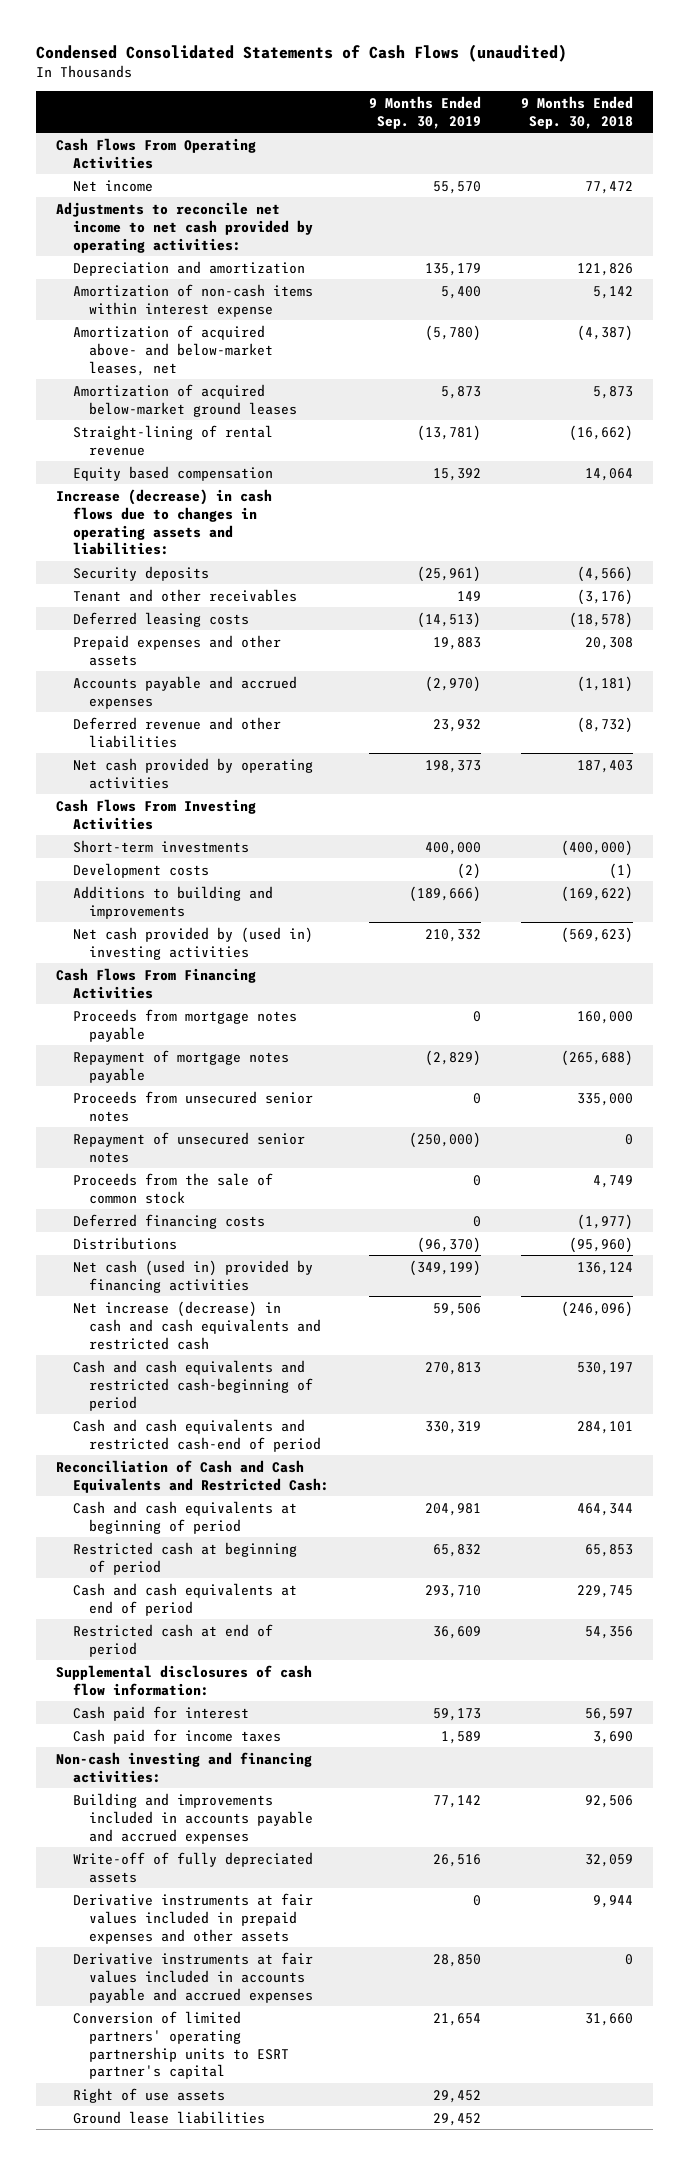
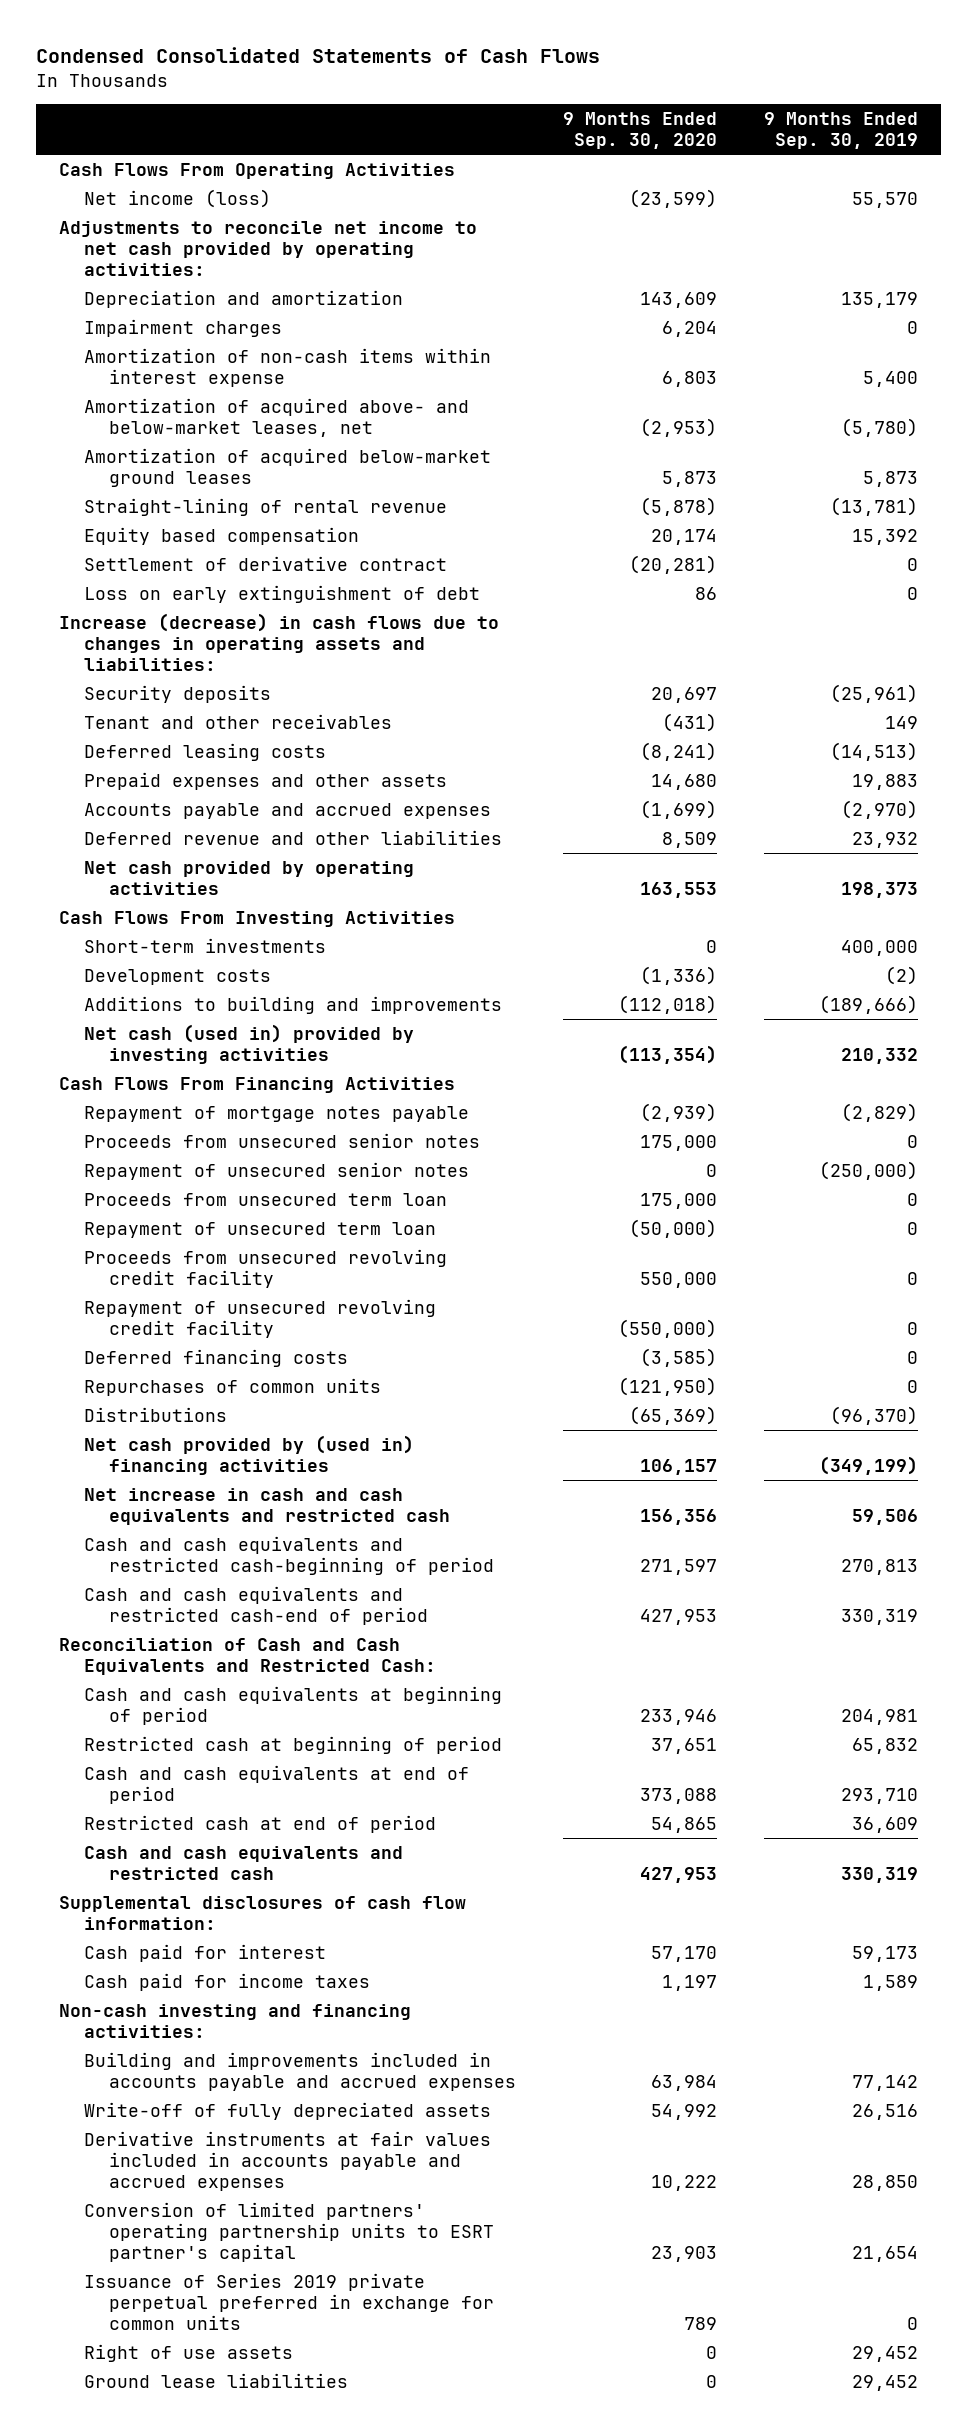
- Condensed Consolidated Statements of Cash Flows (unaudited)
+ Condensed Consolidated Statements of Cash Flows
- | 9 Months Ended Sep. 30, 2019 | 9 Months Ended Sep. 30, 2018
+ | 9 Months Ended Sep. 30, 2020 | 9 Months Ended Sep. 30, 2019
- Net income | 55,570 | 77,472
+ Net income (loss) | (23,599) | 55,570
+ Impairment charges | 6,204 | 0
+ Settlement of derivative contract | (20,281) | 0
+ Loss on early extinguishment of debt | 86 | 0
- Net cash provided by (used in) investing activities | 210,332 | (569,623)
+ Net cash (used in) provided by investing activities | (113,354) | 210,332
- Proceeds from mortgage notes payable | 0 | 160,000
- Proceeds from the sale of common stock | 0 | 4,749
+ Proceeds from unsecured term loan | 175,000 | 0
+ Repayment of unsecured term loan | (50,000) | 0
+ Proceeds from unsecured revolving credit facility | 550,000 | 0
+ Repayment of unsecured revolving credit facility | (550,000) | 0
+ Repurchases of common units | (121,950) | 0
- Net cash (used in) provided by financing activities | (349,199) | 136,124
- Net increase (decrease) in cash and cash equivalents and restricted cash | 59,506 | (246,096)
+ Net cash provided by (used in) financing activities | 106,157 | (349,199)
+ Net increase in cash and cash equivalents and restricted cash | 156,356 | 59,506
+ Cash and cash equivalents and restricted cash | 427,953 | 330,319
- Derivative instruments at fair values included in prepaid expenses and other assets | 0 | 9,944
+ Issuance of Series 2019 private perpetual preferred in exchange for common units | 789 | 0

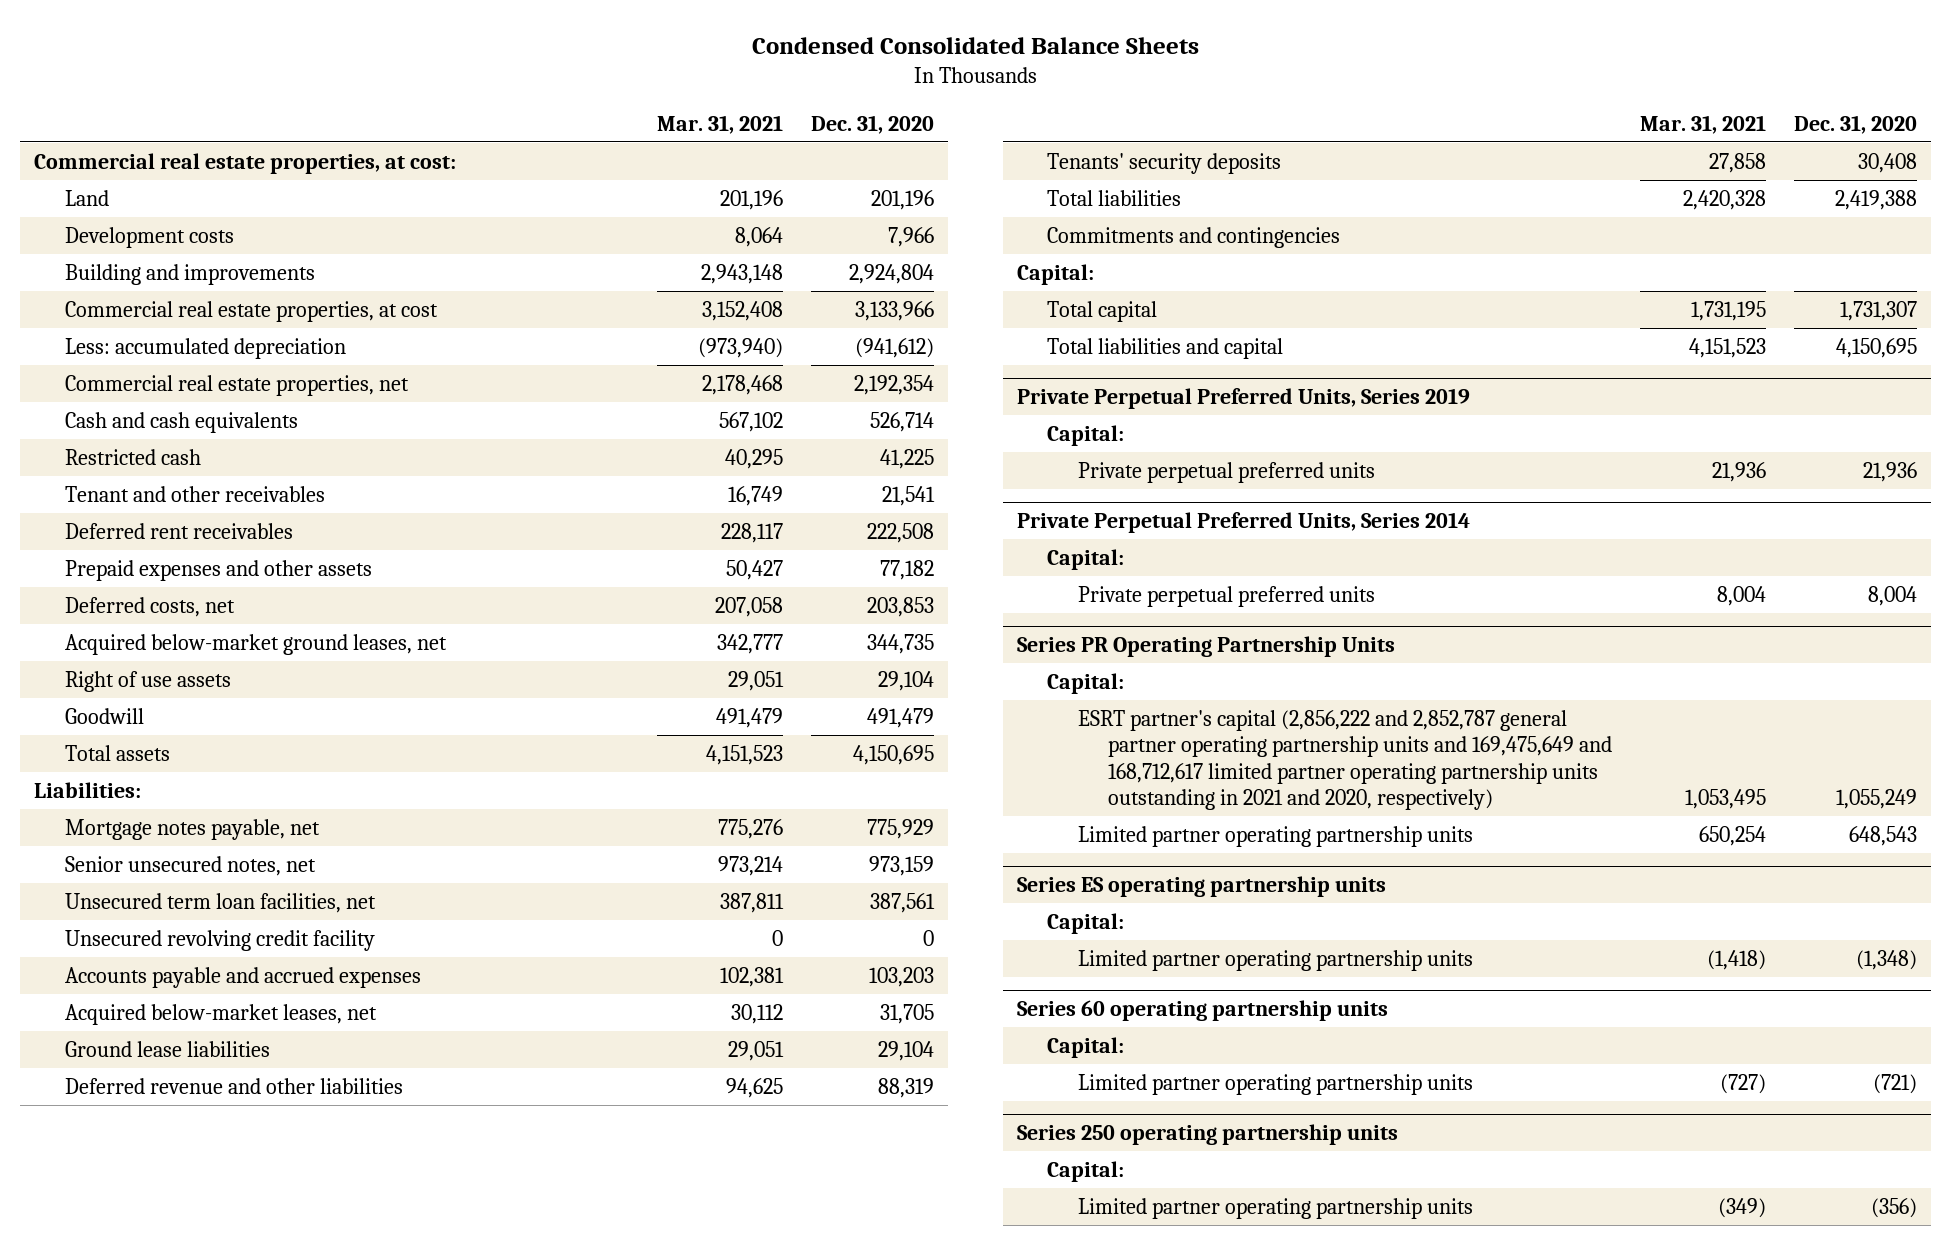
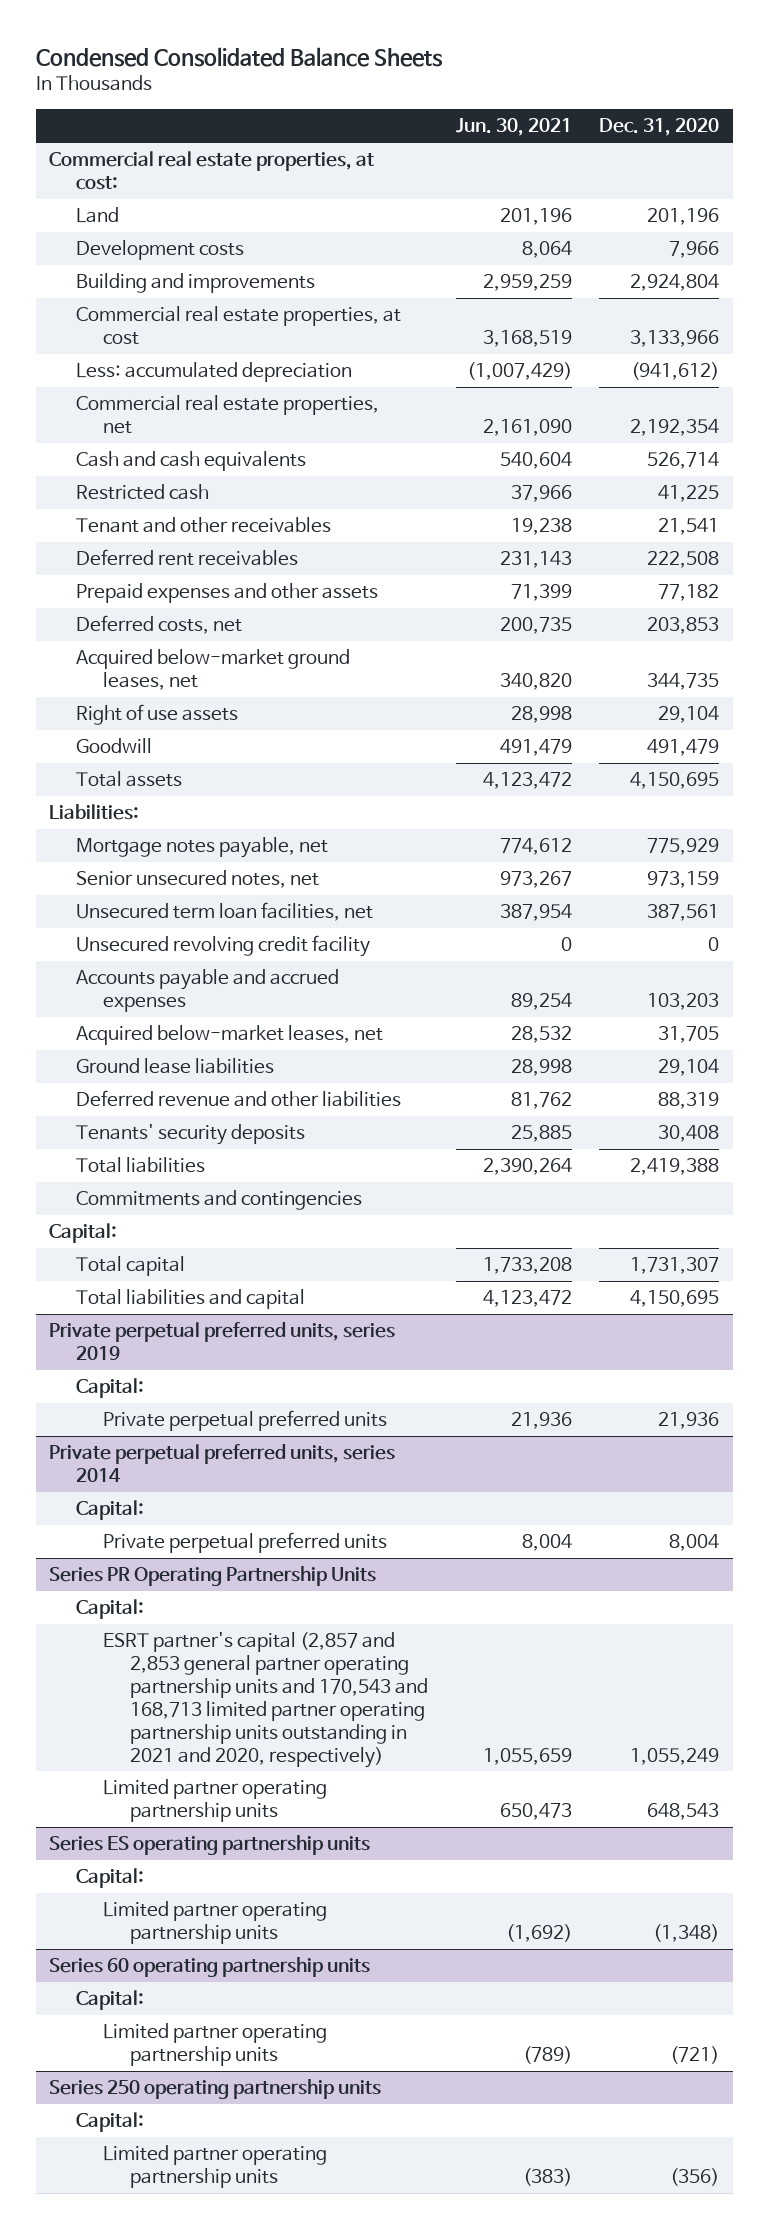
- | Mar. 31, 2021 | Dec. 31, 2020
+ | Jun. 30, 2021 | Dec. 31, 2020
- Private Perpetual Preferred Units, Series 2019
+ Private perpetual preferred units, series 2019
- Private Perpetual Preferred Units, Series 2014
+ Private perpetual preferred units, series 2014
@ Series PR Operating Partnership Units
- ESRT partner's capital (2,856,222 and 2,852,787 general partner operating partnership units and 169,475,649 and 168,712,617 limited partner operating partnership units outstanding in 2021 and 2020, respectively) | 1,053,495 | 1,055,249
+ ESRT partner's capital (2,857 and 2,853 general partner operating partnership units and 170,543 and 168,713 limited partner operating partnership units outstanding in 2021 and 2020, respectively) | 1,055,659 | 1,055,249

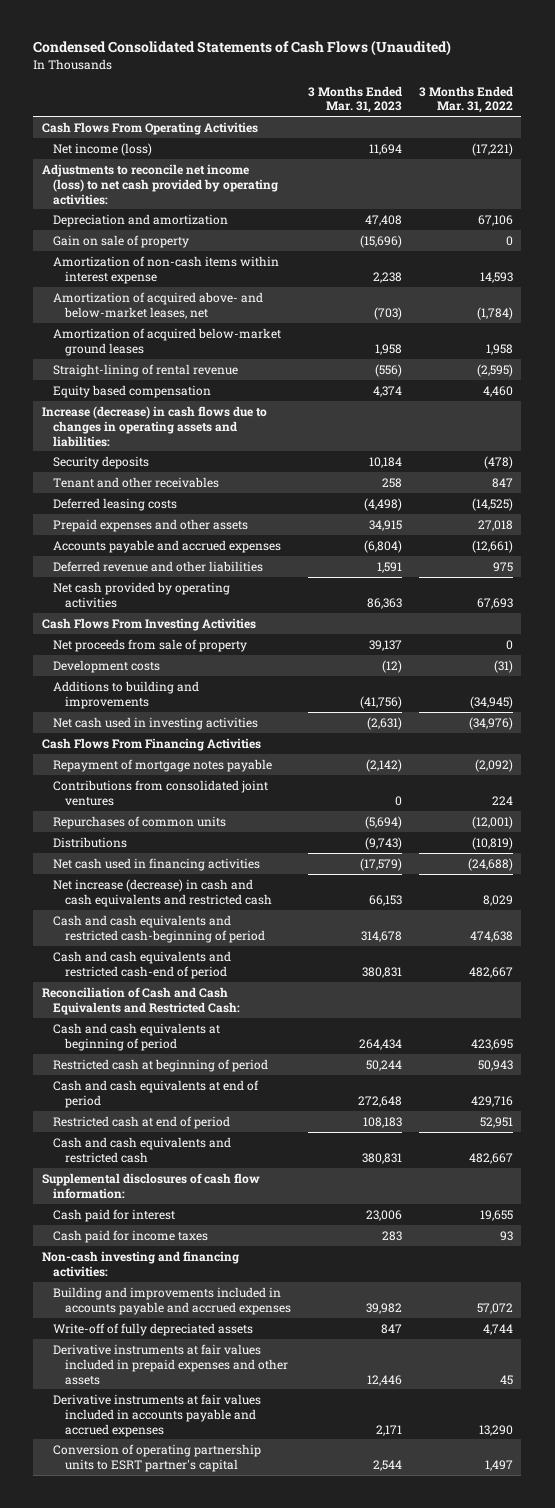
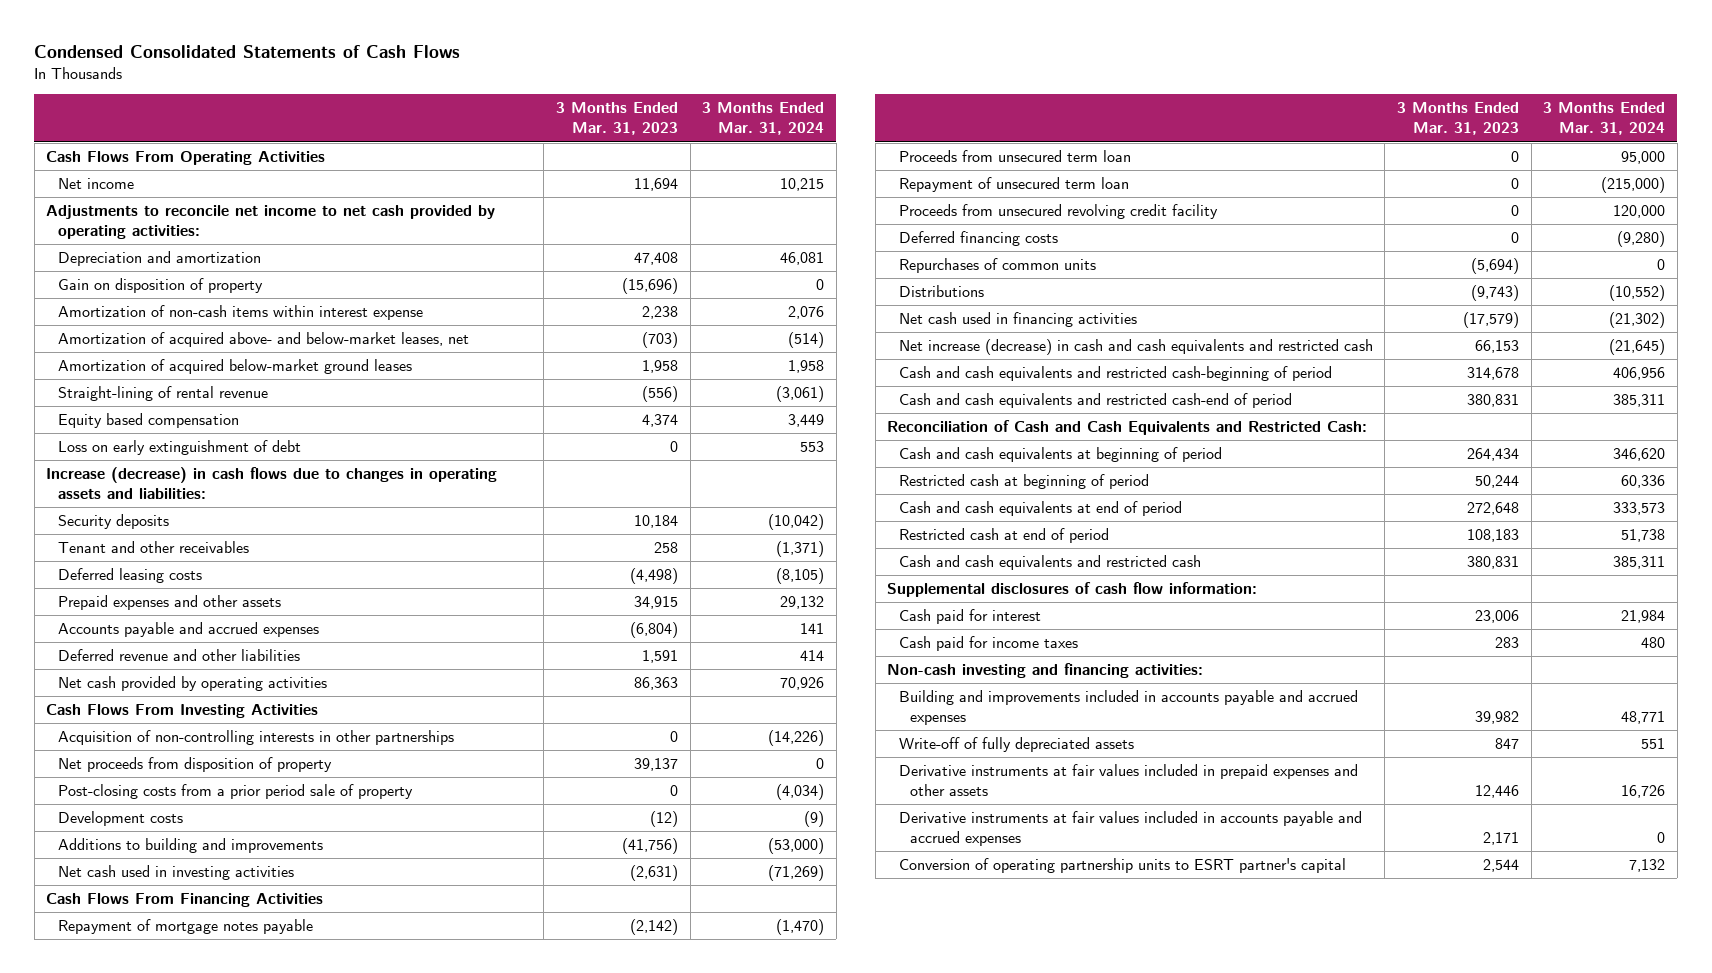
- Condensed Consolidated Statements of Cash Flows (Unaudited)
+ Condensed Consolidated Statements of Cash Flows
- | 3 Months Ended Mar. 31, 2023 | 3 Months Ended Mar. 31, 2022
+ | 3 Months Ended Mar. 31, 2023 | 3 Months Ended Mar. 31, 2024
- Net income (loss) | 11,694 | (17,221)
- Adjustments to reconcile net income (loss) to net cash provided by operating activities:
+ Net income | 11,694 | 10,215
+ Adjustments to reconcile net income to net cash provided by operating activities:
- Gain on sale of property | (15,696) | 0
+ Gain on disposition of property | (15,696) | 0
+ Loss on early extinguishment of debt | 0 | 553
- Net proceeds from sale of property | 39,137 | 0
+ Acquisition of non-controlling interests in other partnerships | 0 | (14,226)
+ Net proceeds from disposition of property | 39,137 | 0
+ Post-closing costs from a prior period sale of property | 0 | (4,034)
- Contributions from consolidated joint ventures | 0 | 224
+ Proceeds from unsecured term loan | 0 | 95,000
+ Repayment of unsecured term loan | 0 | (215,000)
+ Proceeds from unsecured revolving credit facility | 0 | 120,000
+ Deferred financing costs | 0 | (9,280)

